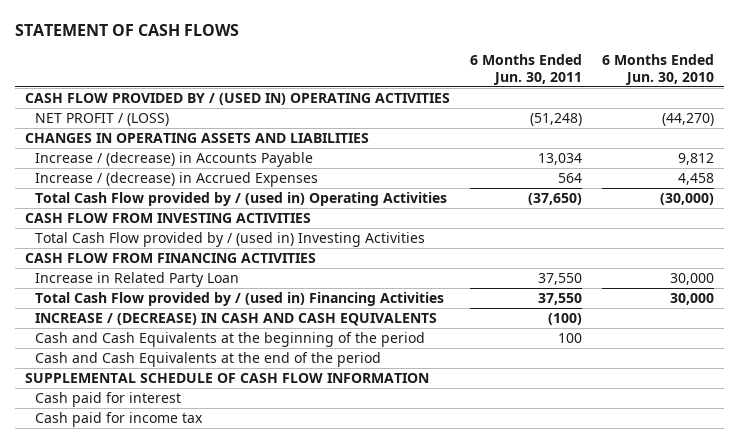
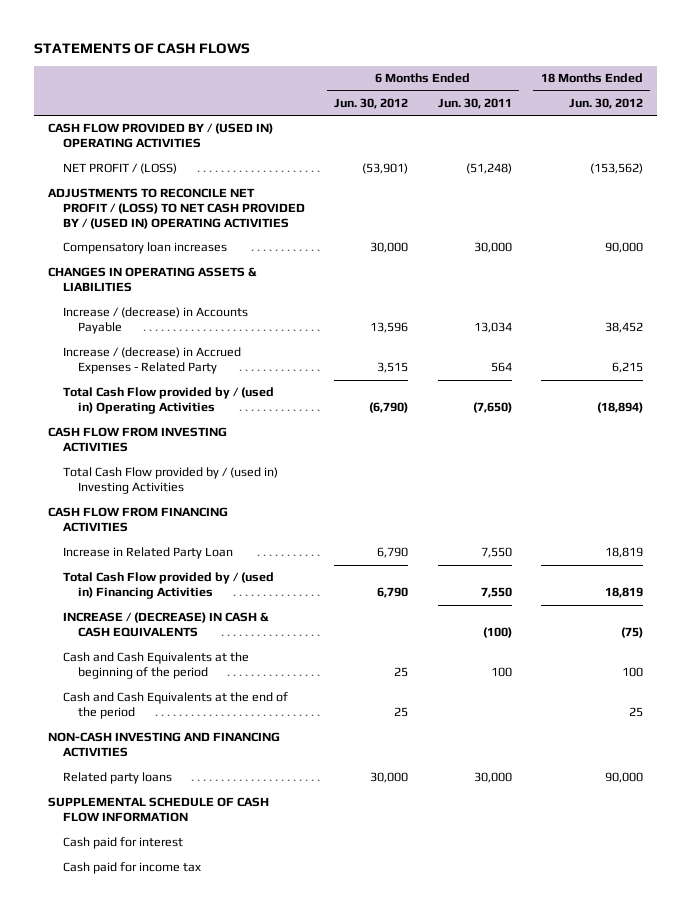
- STATEMENT OF CASH FLOWS
+ STATEMENTS OF CASH FLOWS
- | 6 Months Ended Jun. 30, 2011 | 6 Months Ended Jun. 30, 2010
+ | 6 Months Ended Jun. 30, 2012 | 6 Months Ended Jun. 30, 2011 | 18 Months Ended Jun. 30, 2012
- CHANGES IN OPERATING ASSETS AND LIABILITIES
+ ADJUSTMENTS TO RECONCILE NET PROFIT / (LOSS) TO NET CASH PROVIDED BY / (USED IN) OPERATING ACTIVITIES
+ Compensatory loan increases | 30,000 | 30,000 | 90,000
+ CHANGES IN OPERATING ASSETS & LIABILITIES
- Increase / (decrease) in Accrued Expenses | 564 | 4,458
- Total Cash Flow provided by / (used in) Operating Activities | (37,650) | (30,000)
+ Increase / (decrease) in Accrued Expenses - Related Party | 3,515 | 564 | 6,215
+ Total Cash Flow provided by / (used in) Operating Activities | (6,790) | (7,650) | (18,894)
- Increase in Related Party Loan | 37,550 | 30,000
- Total Cash Flow provided by / (used in) Financing Activities | 37,550 | 30,000
- INCREASE / (DECREASE) IN CASH AND CASH EQUIVALENTS | (100) |
+ Increase in Related Party Loan | 6,790 | 7,550 | 18,819
+ Total Cash Flow provided by / (used in) Financing Activities | 6,790 | 7,550 | 18,819
+ INCREASE / (DECREASE) IN CASH & CASH EQUIVALENTS | | (100) | (75)
+ NON-CASH INVESTING AND FINANCING ACTIVITIES
+ Related party loans | 30,000 | 30,000 | 90,000

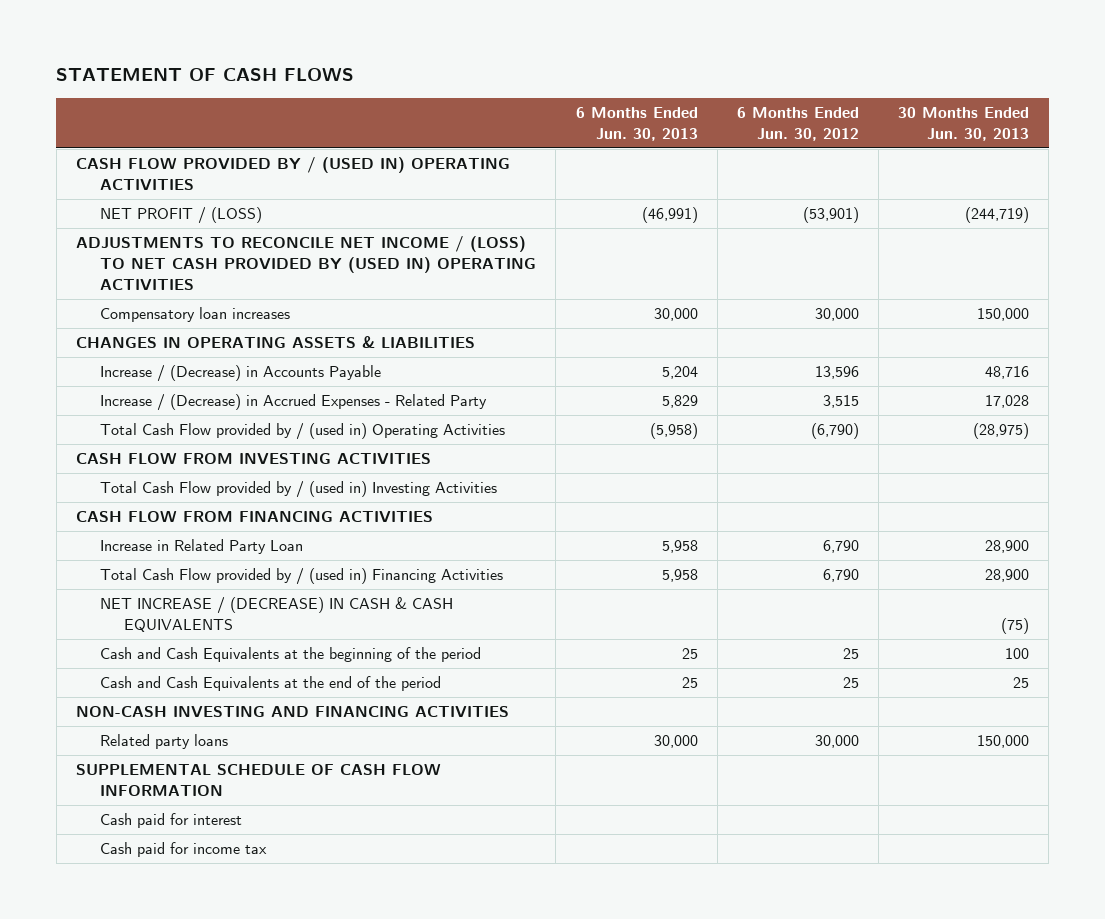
- STATEMENTS OF CASH FLOWS
+ STATEMENT OF CASH FLOWS
- | 6 Months Ended Jun. 30, 2012 | 6 Months Ended Jun. 30, 2011 | 18 Months Ended Jun. 30, 2012
+ | 6 Months Ended Jun. 30, 2013 | 6 Months Ended Jun. 30, 2012 | 30 Months Ended Jun. 30, 2013
- ADJUSTMENTS TO RECONCILE NET PROFIT / (LOSS) TO NET CASH PROVIDED BY / (USED IN) OPERATING ACTIVITIES
+ ADJUSTMENTS TO RECONCILE NET INCOME / (LOSS) TO NET CASH PROVIDED BY (USED IN) OPERATING ACTIVITIES
- Increase / (decrease) in Accounts Payable | 13,596 | 13,034 | 38,452
- Increase / (decrease) in Accrued Expenses - Related Party | 3,515 | 564 | 6,215
+ Increase / (Decrease) in Accounts Payable | 5,204 | 13,596 | 48,716
+ Increase / (Decrease) in Accrued Expenses - Related Party | 5,829 | 3,515 | 17,028
- INCREASE / (DECREASE) IN CASH & CASH EQUIVALENTS | | (100) | (75)
+ NET INCREASE / (DECREASE) IN CASH & CASH EQUIVALENTS | | | (75)

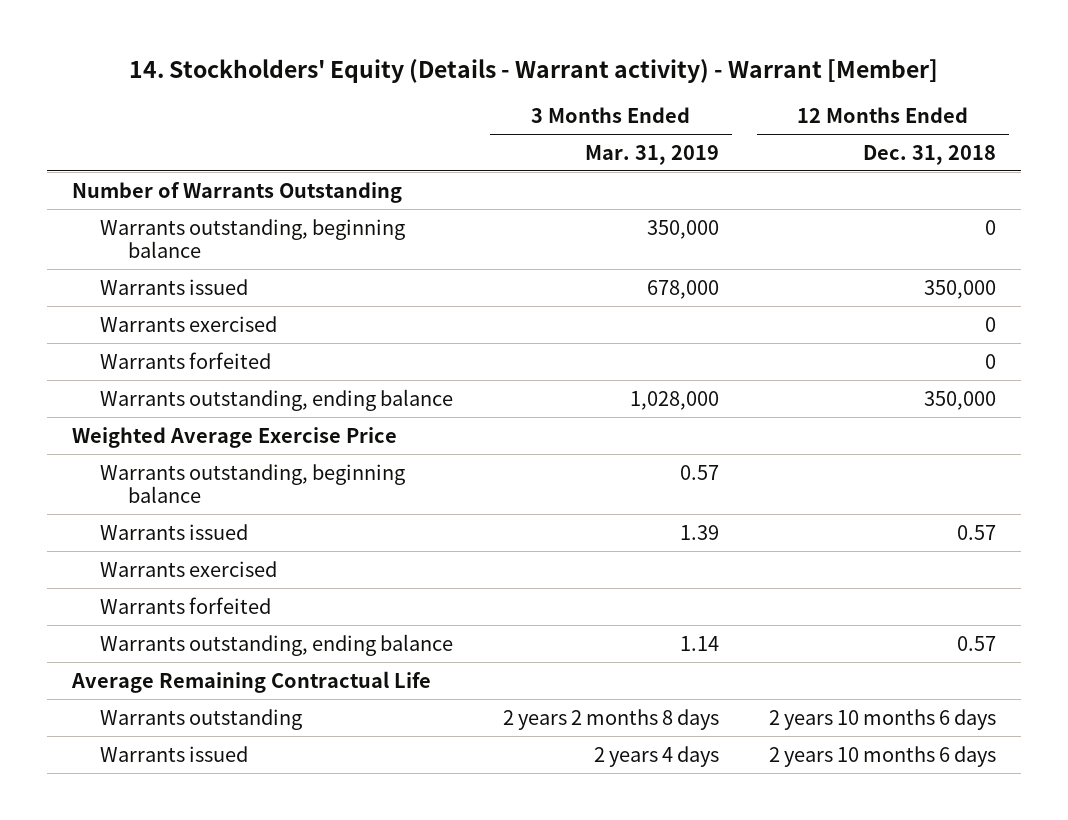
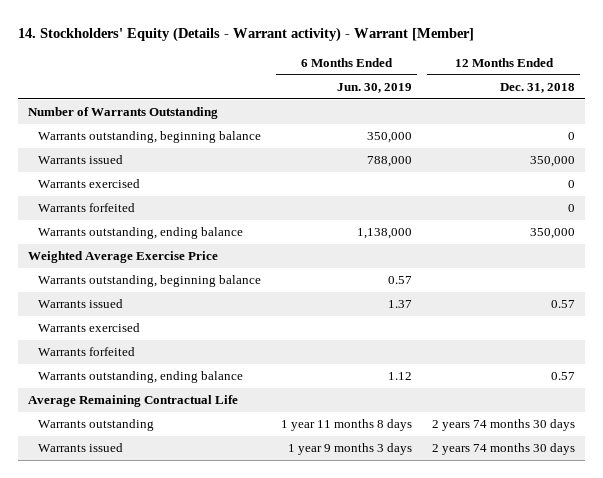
- | 3 Months Ended Mar. 31, 2019 | 12 Months Ended Dec. 31, 2018
+ | 6 Months Ended Jun. 30, 2019 | 12 Months Ended Dec. 31, 2018
- Warrants outstanding | 2 years 2 months 8 days | 2 years 10 months 6 days
- Warrants issued | 2 years 4 days | 2 years 10 months 6 days
+ Warrants outstanding | 1 year 11 months 8 days | 2 years 74 months 30 days
+ Warrants issued | 1 year 9 months 3 days | 2 years 74 months 30 days

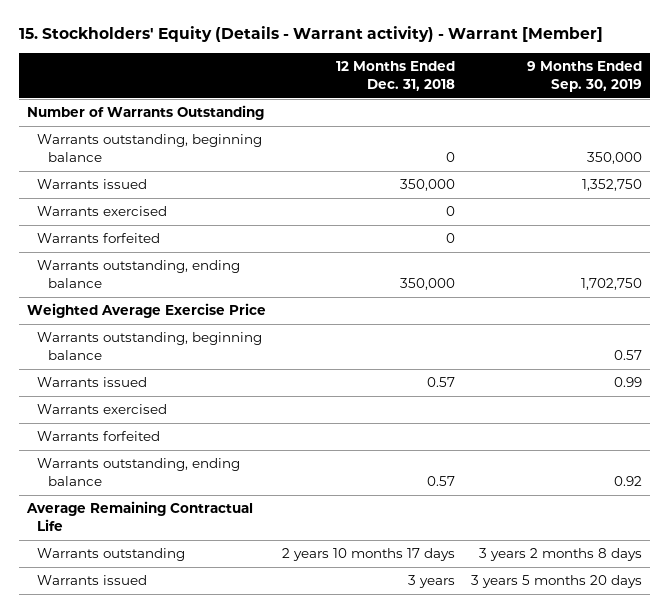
- 14. Stockholders' Equity (Details - Warrant activity) - Warrant [Member]
+ 15. Stockholders' Equity (Details - Warrant activity) - Warrant [Member]
- | 6 Months Ended Jun. 30, 2019 | 12 Months Ended Dec. 31, 2018
+ | 12 Months Ended Dec. 31, 2018 | 9 Months Ended Sep. 30, 2019
- Warrants outstanding | 1 year 11 months 8 days | 2 years 74 months 30 days
- Warrants issued | 1 year 9 months 3 days | 2 years 74 months 30 days
+ Warrants outstanding | 2 years 10 months 17 days | 3 years 2 months 8 days
+ Warrants issued | 3 years | 3 years 5 months 20 days

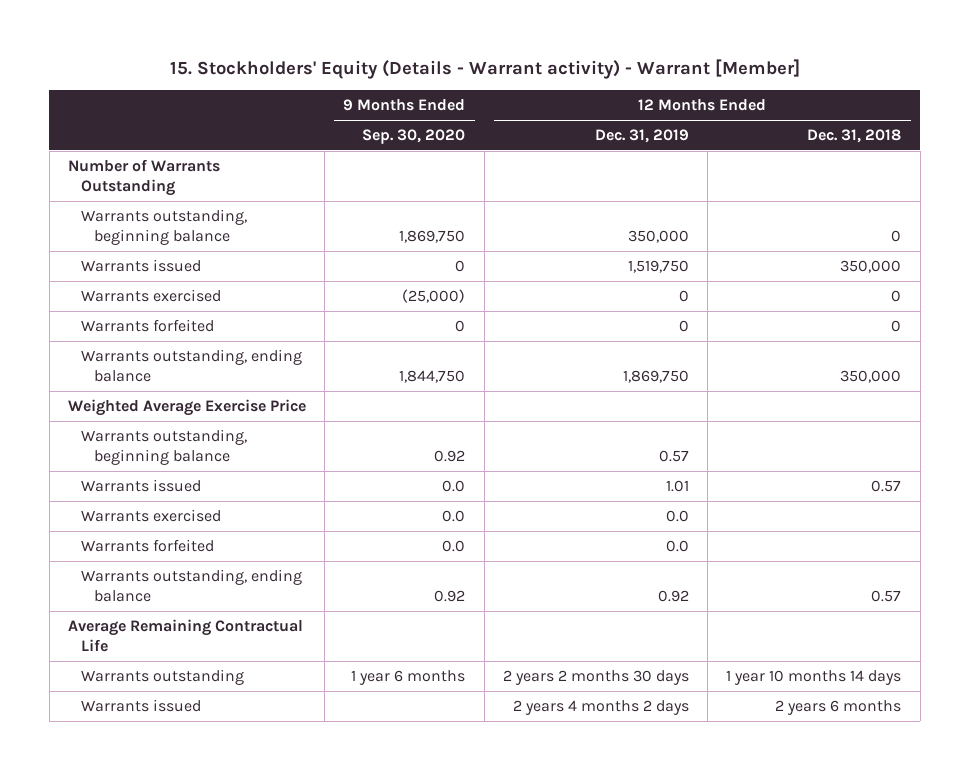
- | 12 Months Ended Dec. 31, 2018 | 9 Months Ended Sep. 30, 2019
+ | 9 Months Ended Sep. 30, 2020 | 12 Months Ended Dec. 31, 2019 | 12 Months Ended Dec. 31, 2018
- Warrants outstanding | 2 years 10 months 17 days | 3 years 2 months 8 days
- Warrants issued | 3 years | 3 years 5 months 20 days
+ Warrants outstanding | 1 year 6 months | 2 years 2 months 30 days | 1 year 10 months 14 days
+ Warrants issued | | 2 years 4 months 2 days | 2 years 6 months

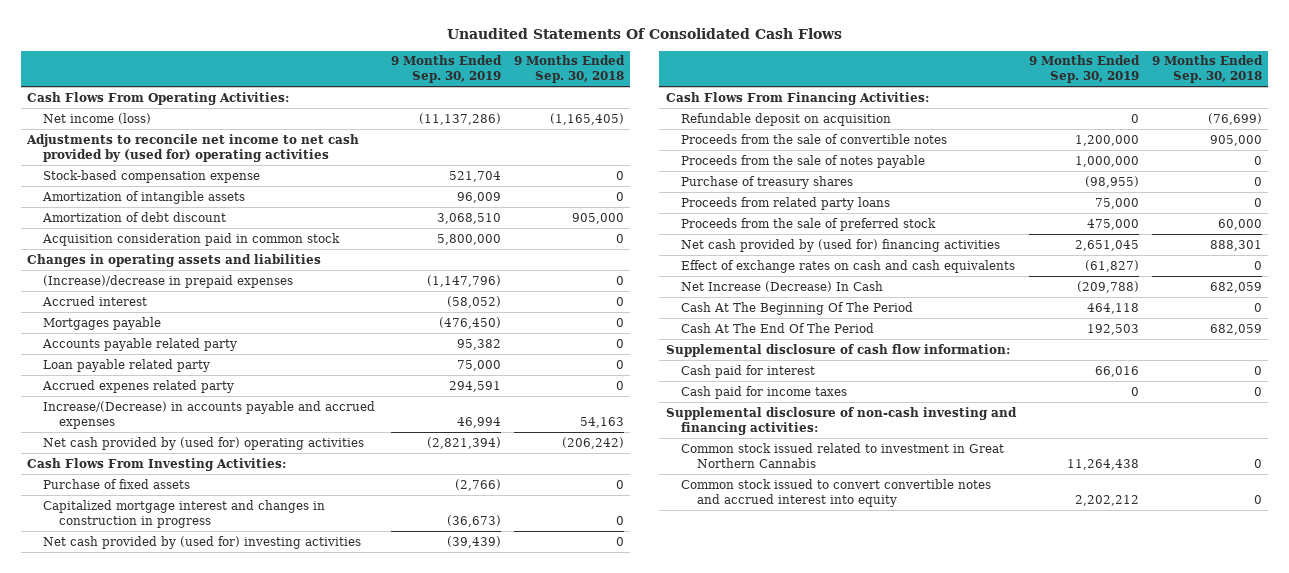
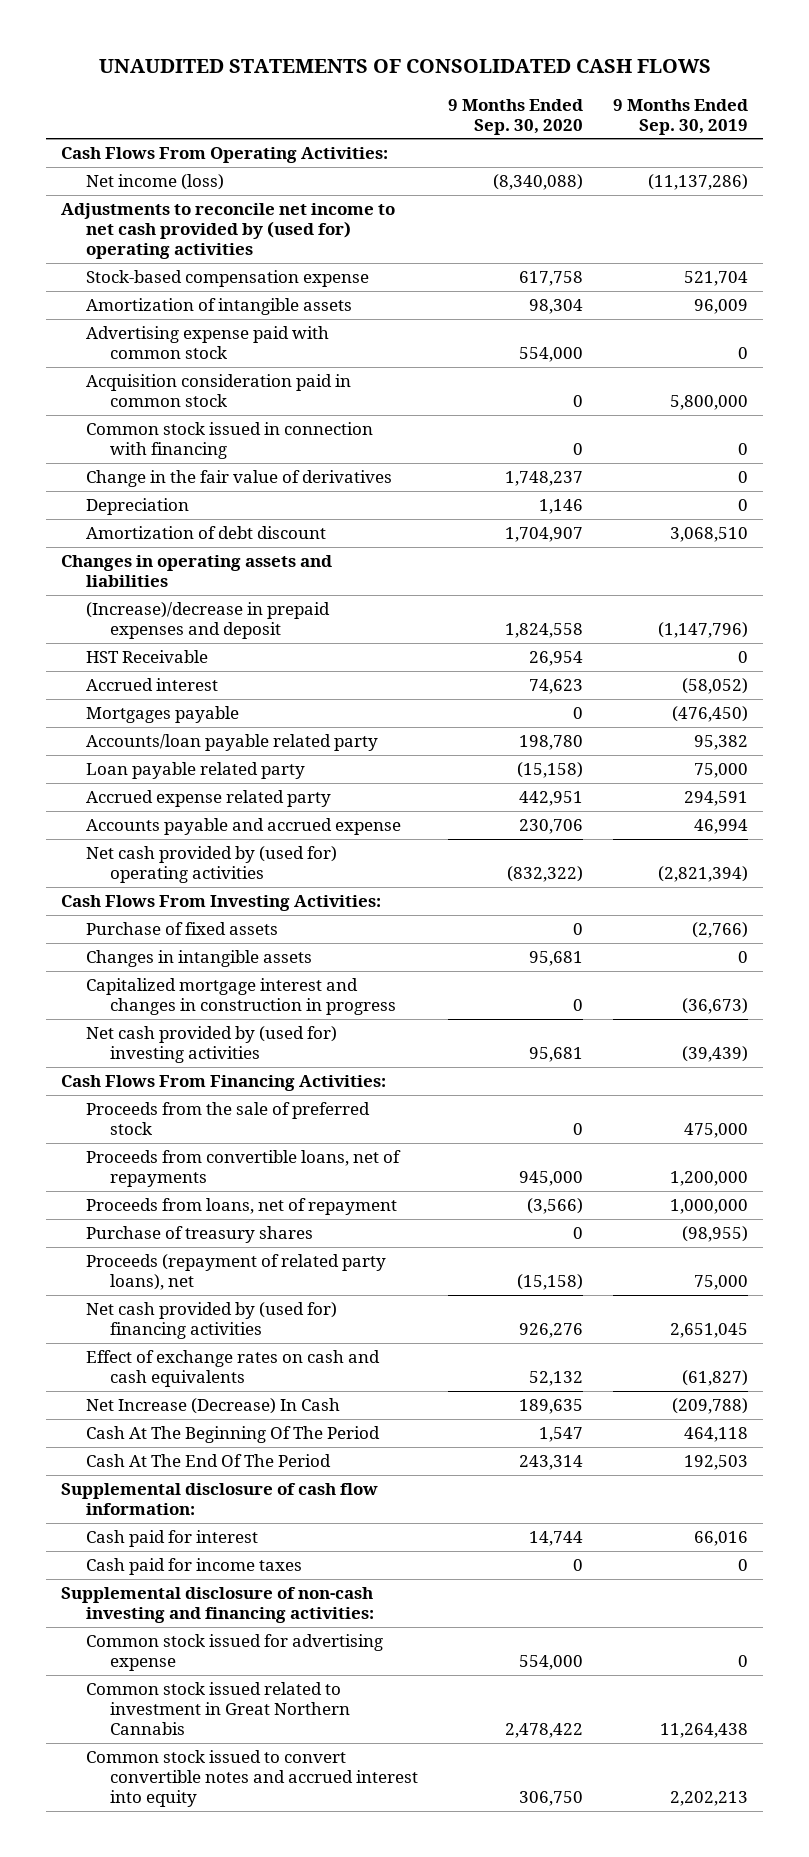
- Unaudited Statements Of Consolidated Cash Flows
+ UNAUDITED STATEMENTS OF CONSOLIDATED CASH FLOWS
- | 9 Months Ended Sep. 30, 2019 | 9 Months Ended Sep. 30, 2018
+ | 9 Months Ended Sep. 30, 2020 | 9 Months Ended Sep. 30, 2019
+ Advertising expense paid with common stock | 554,000 | 0
+ Common stock issued in connection with financing | 0 | 0
+ Change in the fair value of derivatives | 1,748,237 | 0
+ Depreciation | 1,146 | 0
moved down: Amortization of debt discount | 1,704,907 | 3,068,510
- (Increase)/decrease in prepaid expenses | (1,147,796) | 0
+ (Increase)/decrease in prepaid expenses and deposit | 1,824,558 | (1,147,796)
+ HST Receivable | 26,954 | 0
- Accounts payable related party | 95,382 | 0
+ Accounts/loan payable related party | 198,780 | 95,382
- Accrued expenes related party | 294,591 | 0
- Increase/(Decrease) in accounts payable and accrued expenses | 46,994 | 54,163
+ Accrued expense related party | 442,951 | 294,591
+ Accounts payable and accrued expense | 230,706 | 46,994
+ Changes in intangible assets | 95,681 | 0
- Refundable deposit on acquisition | 0 | (76,699)
- Proceeds from the sale of convertible notes | 1,200,000 | 905,000
- Proceeds from the sale of notes payable | 1,000,000 | 0
- Proceeds from related party loans | 75,000 | 0
+ Proceeds from convertible loans, net of repayments | 945,000 | 1,200,000
+ Proceeds from loans, net of repayment | (3,566) | 1,000,000
moved down: Purchase of treasury shares | 0 | (98,955)
+ Proceeds (repayment of related party loans), net | (15,158) | 75,000
+ Common stock issued for advertising expense | 554,000 | 0
- Common stock issued to convert convertible notes and accrued interest into equity | 2,202,212 | 0
+ Common stock issued to convert convertible notes and accrued interest into equity | 306,750 | 2,202,213

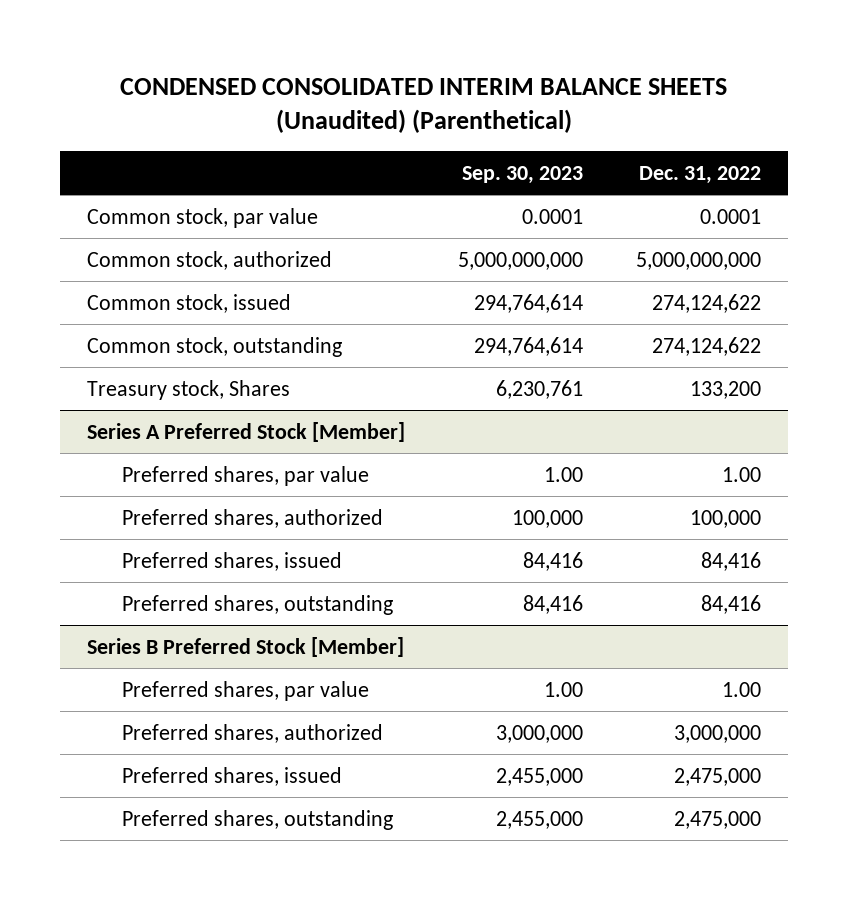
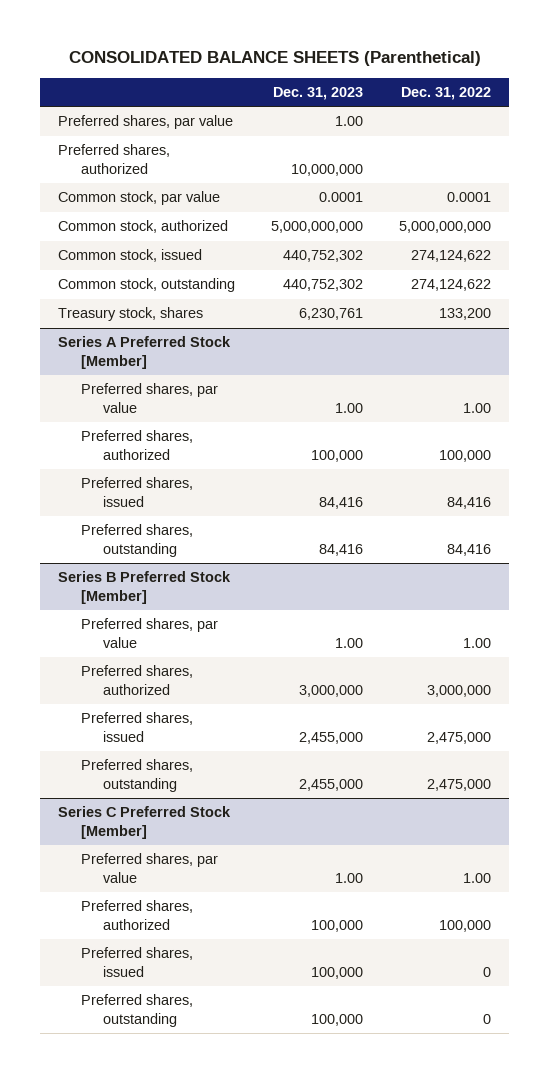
- CONDENSED CONSOLIDATED INTERIM BALANCE SHEETS (Unaudited) (Parenthetical)
+ CONSOLIDATED BALANCE SHEETS (Parenthetical)
- | Sep. 30, 2023 | Dec. 31, 2022
+ | Dec. 31, 2023 | Dec. 31, 2022
+ Preferred shares, par value | 1.00 |
+ Preferred shares, authorized | 10,000,000 |
- Treasury stock, Shares | 6,230,761 | 133,200
+ Treasury stock, shares | 6,230,761 | 133,200
+ Series C Preferred Stock [Member]
+ Preferred shares, par value | 1.00 | 1.00
+ Preferred shares, authorized | 100,000 | 100,000
+ Preferred shares, issued | 100,000 | 0
+ Preferred shares, outstanding | 100,000 | 0

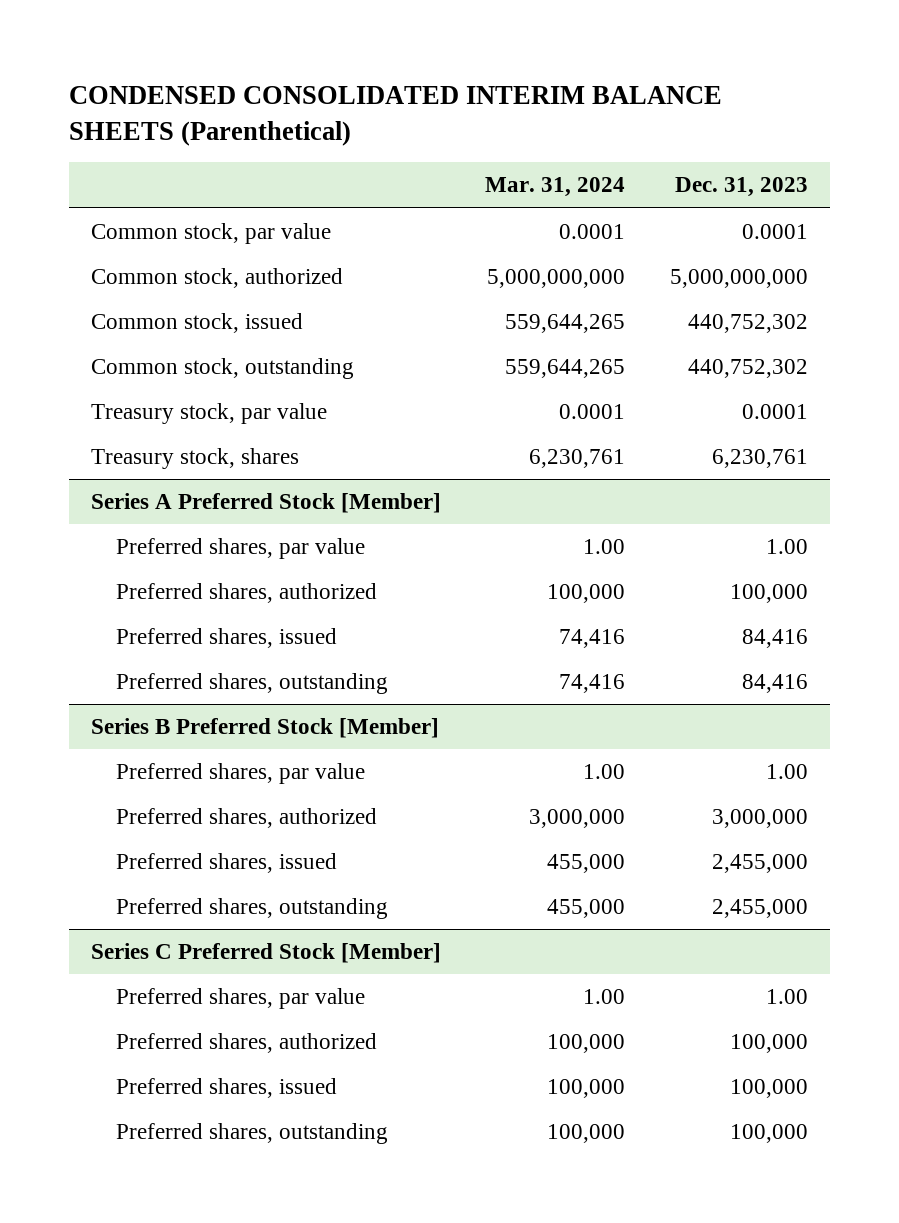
- CONSOLIDATED BALANCE SHEETS (Parenthetical)
+ CONDENSED CONSOLIDATED INTERIM BALANCE SHEETS (Parenthetical)
- | Dec. 31, 2023 | Dec. 31, 2022
+ | Mar. 31, 2024 | Dec. 31, 2023
- Preferred shares, par value | 1.00 |
- Preferred shares, authorized | 10,000,000 |
+ Treasury stock, par value | 0.0001 | 0.0001

